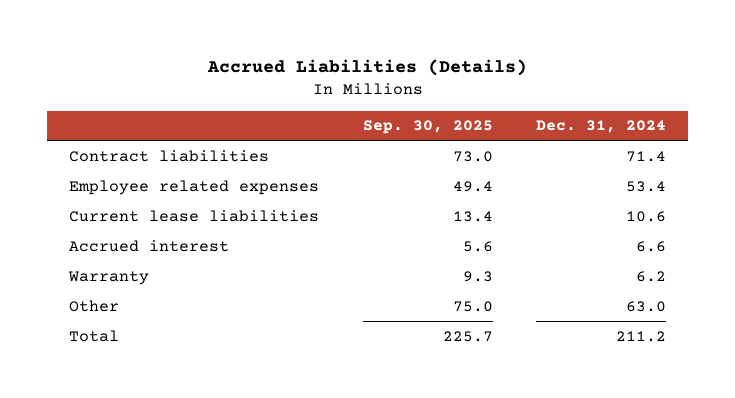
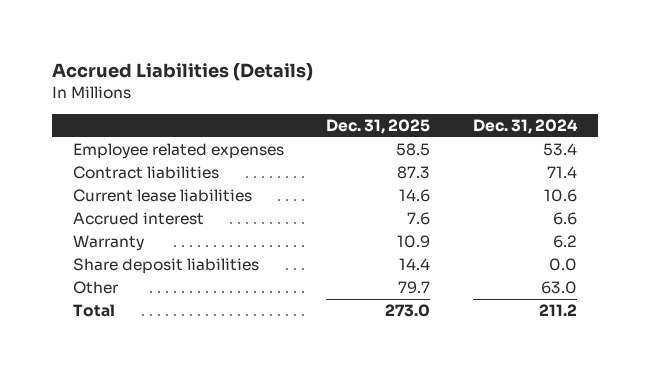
- | Sep. 30, 2025 | Dec. 31, 2024
+ | Dec. 31, 2025 | Dec. 31, 2024
moved down: Contract liabilities | 87.3 | 71.4
+ Share deposit liabilities | 14.4 | 0.0

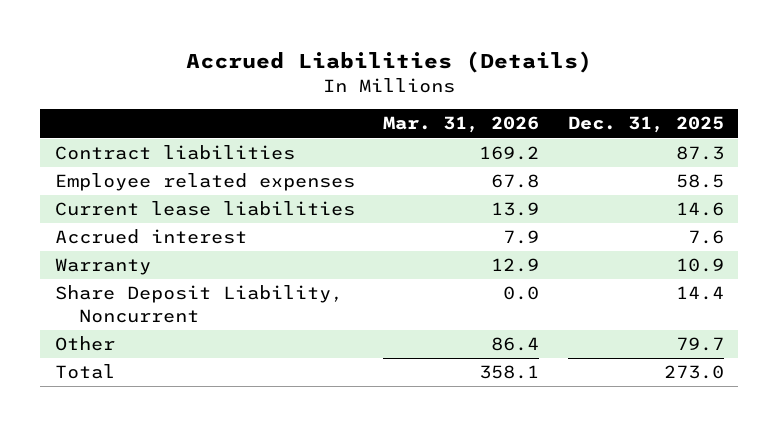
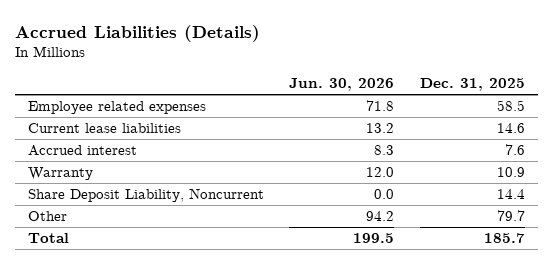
- | Mar. 31, 2026 | Dec. 31, 2025
+ | Jun. 30, 2026 | Dec. 31, 2025
- Contract liabilities | 169.2 | 87.3
- Total | 358.1 | 273.0
+ Total | 199.5 | 185.7

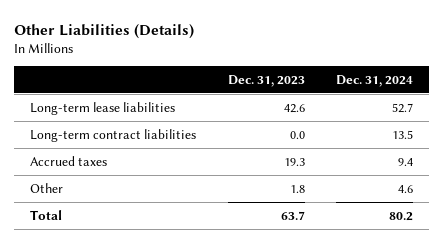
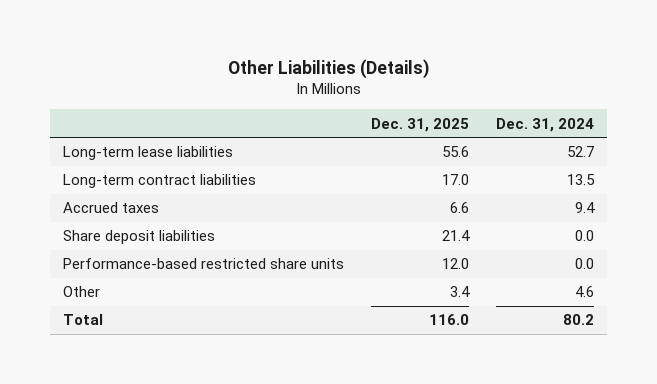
- | Dec. 31, 2023 | Dec. 31, 2024
+ | Dec. 31, 2025 | Dec. 31, 2024
+ Share deposit liabilities | 21.4 | 0.0
+ Performance-based restricted share units | 12.0 | 0.0

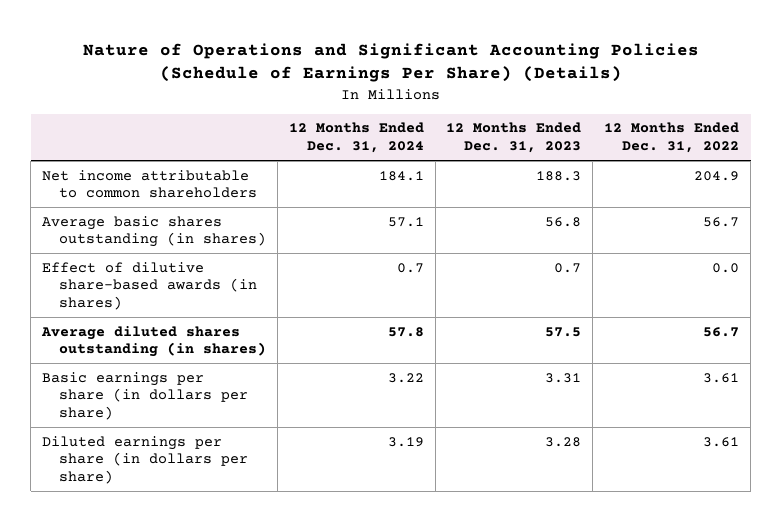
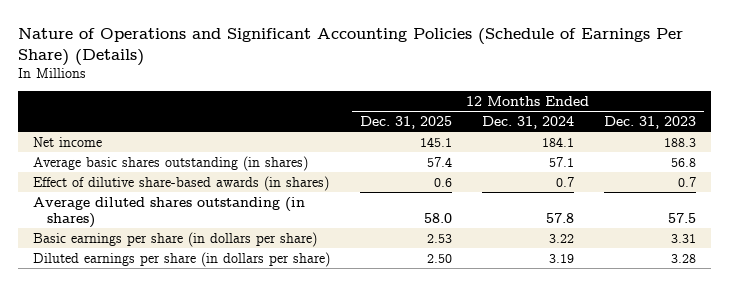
- | 12 Months Ended Dec. 31, 2024 | 12 Months Ended Dec. 31, 2023 | 12 Months Ended Dec. 31, 2022
+ | 12 Months Ended Dec. 31, 2025 | 12 Months Ended Dec. 31, 2024 | 12 Months Ended Dec. 31, 2023
- Net income attributable to common shareholders | 184.1 | 188.3 | 204.9
+ Net income | 145.1 | 184.1 | 188.3

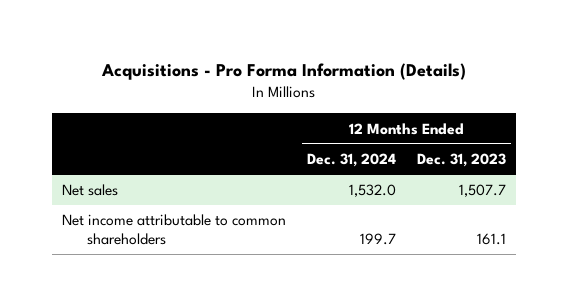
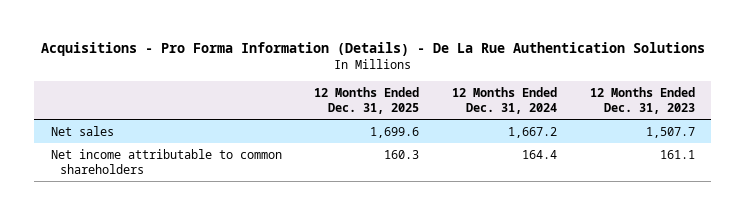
- Acquisitions - Pro Forma Information (Details)
+ Acquisitions - Pro Forma Information (Details) - De La Rue Authentication Solutions
- | 12 Months Ended Dec. 31, 2024 | 12 Months Ended Dec. 31, 2023
+ | 12 Months Ended Dec. 31, 2025 | 12 Months Ended Dec. 31, 2024 | 12 Months Ended Dec. 31, 2023
- Net sales | 1,532.0 | 1,507.7
- Net income attributable to common shareholders | 199.7 | 161.1
+ Net sales | 1,699.6 | 1,667.2 | 1,507.7
+ Net income attributable to common shareholders | 160.3 | 164.4 | 161.1

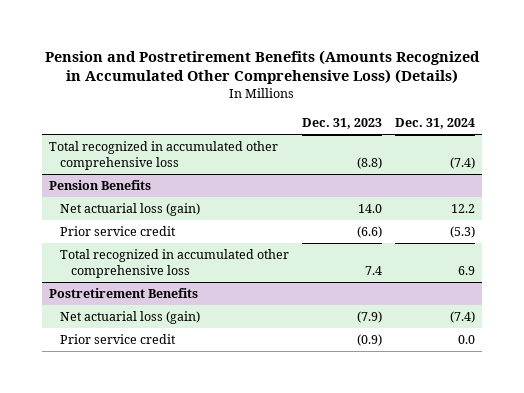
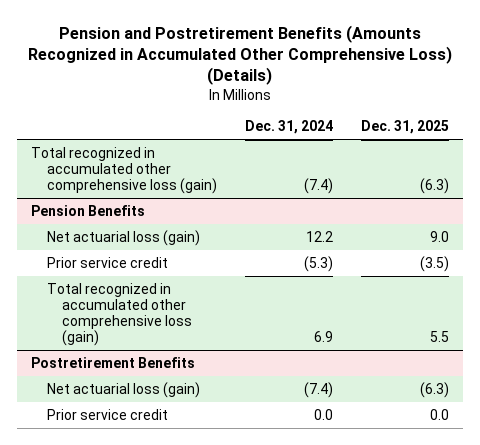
- | Dec. 31, 2023 | Dec. 31, 2024
+ | Dec. 31, 2024 | Dec. 31, 2025
- Total recognized in accumulated other comprehensive loss | (8.8) | (7.4)
+ Total recognized in accumulated other comprehensive loss (gain) | (7.4) | (6.3)
@ Pension Benefits
- Total recognized in accumulated other comprehensive loss | 7.4 | 6.9
+ Total recognized in accumulated other comprehensive loss (gain) | 6.9 | 5.5

